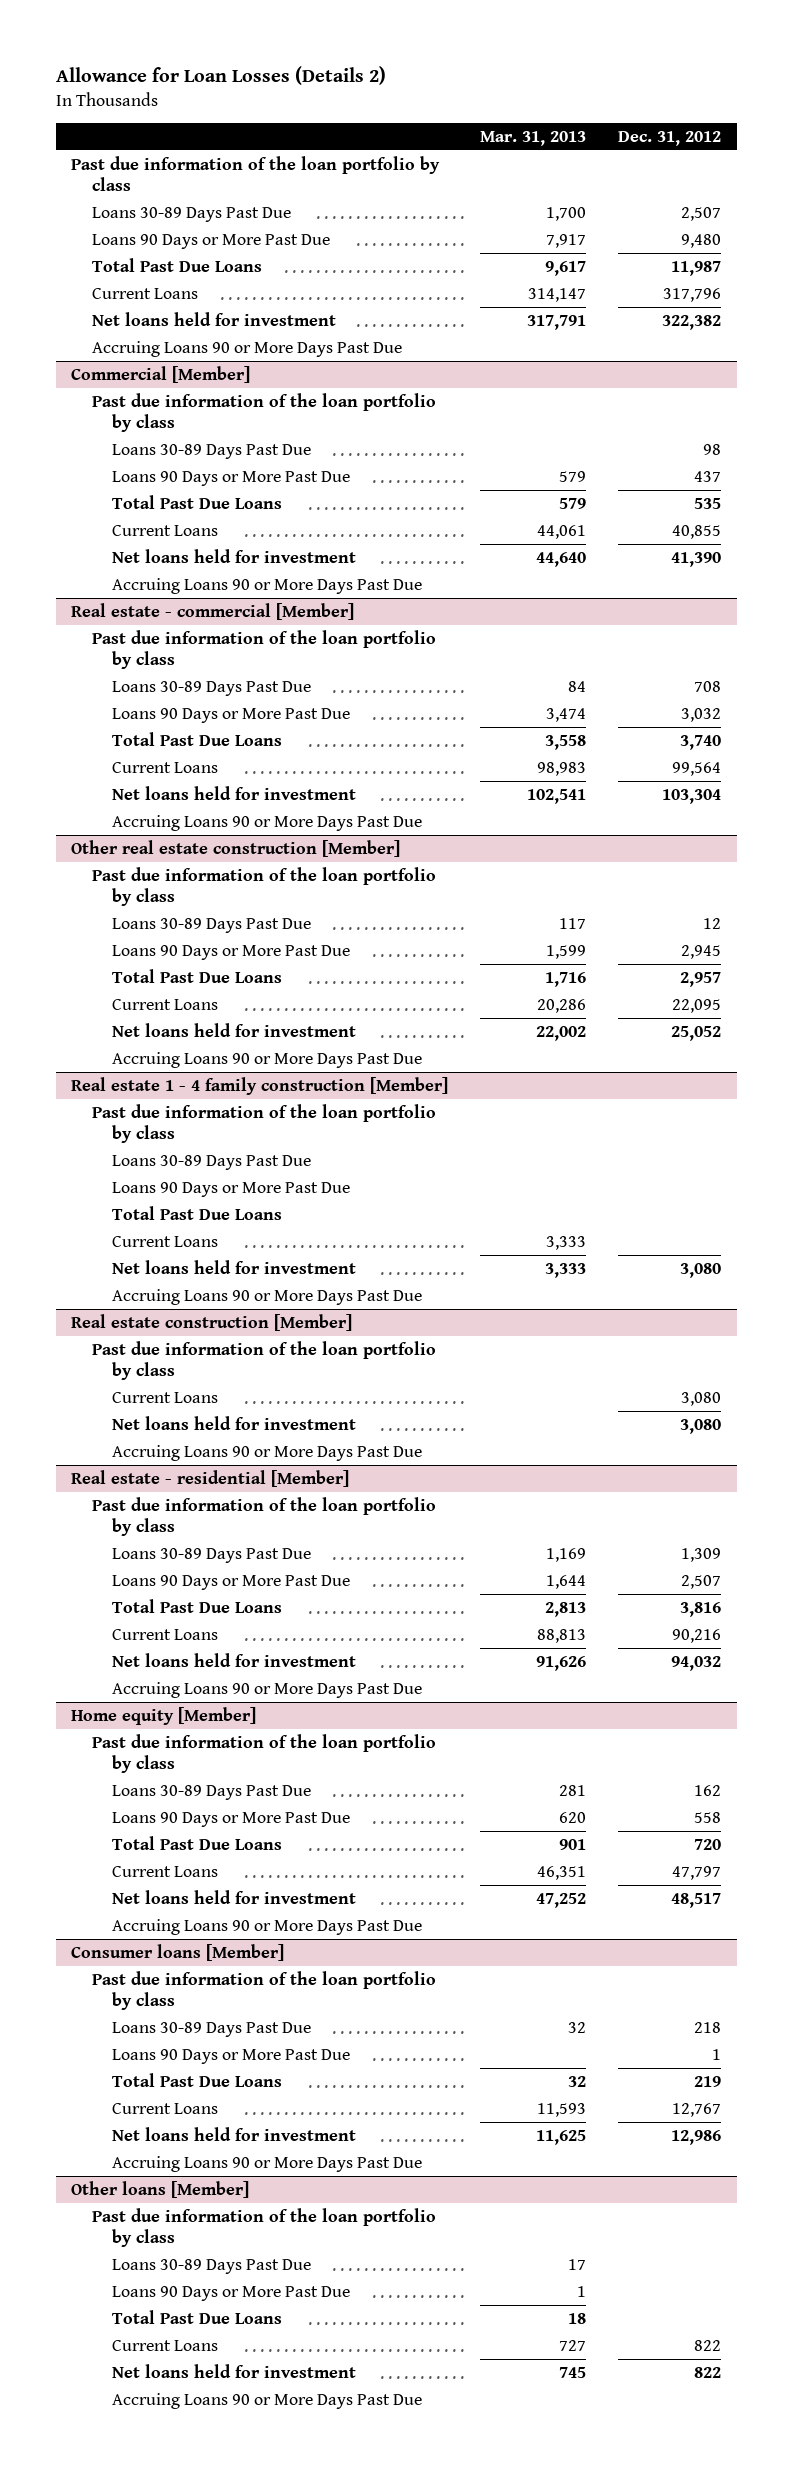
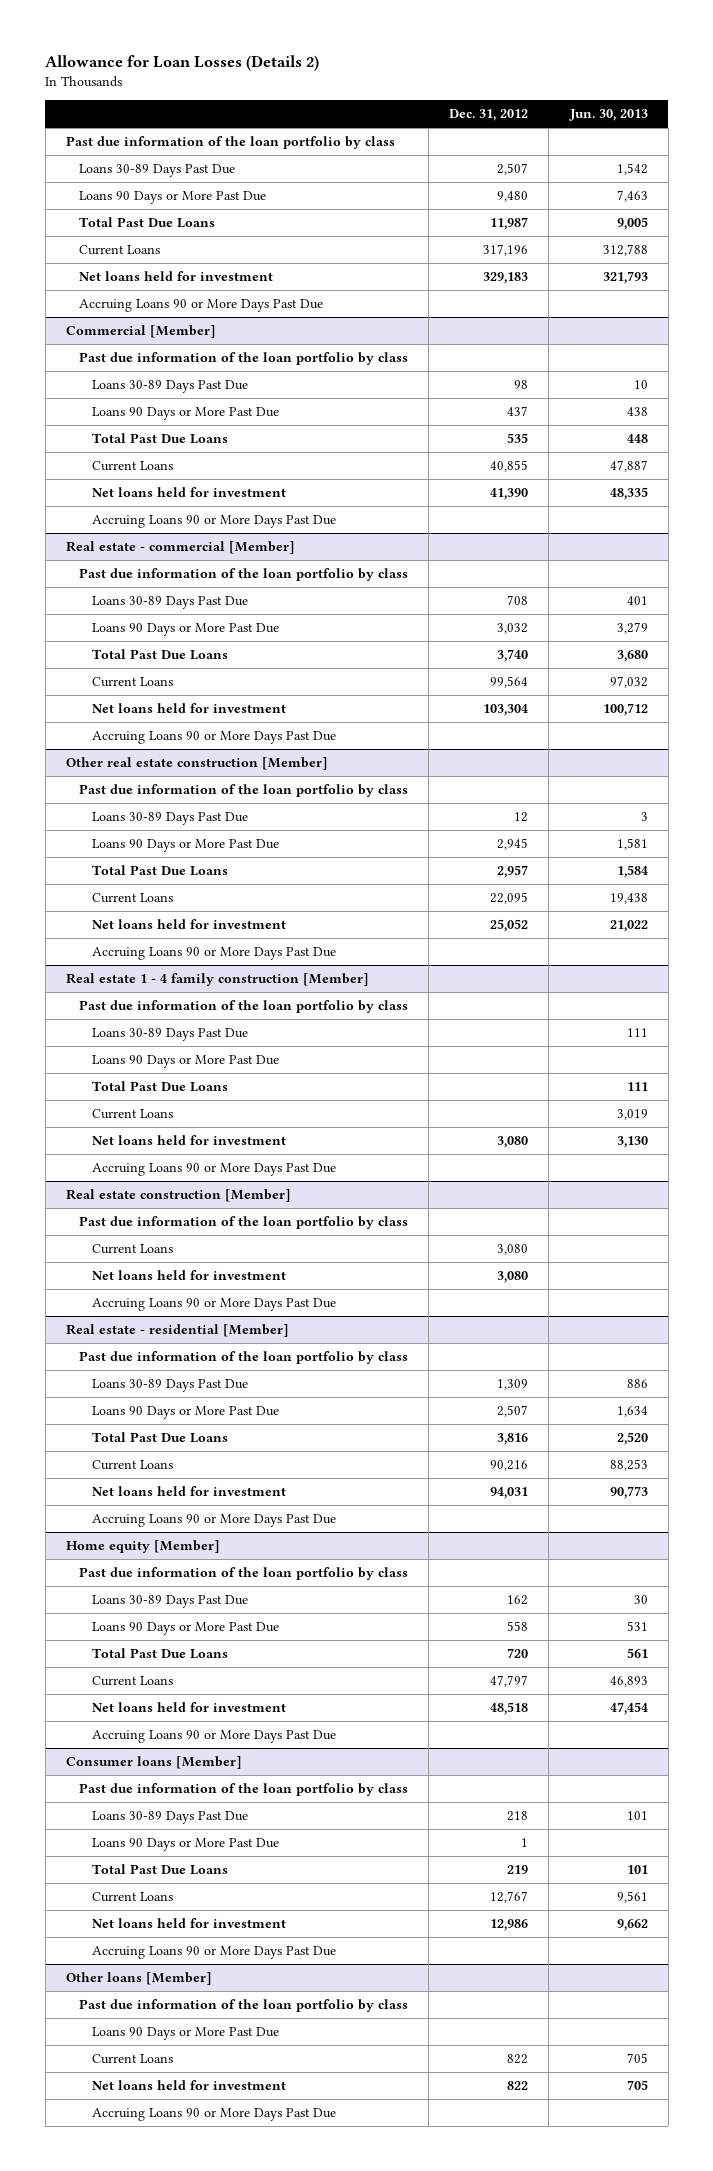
- | Mar. 31, 2013 | Dec. 31, 2012
+ | Dec. 31, 2012 | Jun. 30, 2013
- Current Loans | 314,147 | 317,796
- Net loans held for investment | 317,791 | 322,382
+ Current Loans | 317,196 | 312,788
+ Net loans held for investment | 329,183 | 321,793
@ Real estate - residential [Member]
- Net loans held for investment | 91,626 | 94,032
+ Net loans held for investment | 94,031 | 90,773
@ Home equity [Member]
- Net loans held for investment | 47,252 | 48,517
+ Net loans held for investment | 48,518 | 47,454
@ Other loans [Member]
- Loans 30-89 Days Past Due | 17 |
- Total Past Due Loans | 18 |

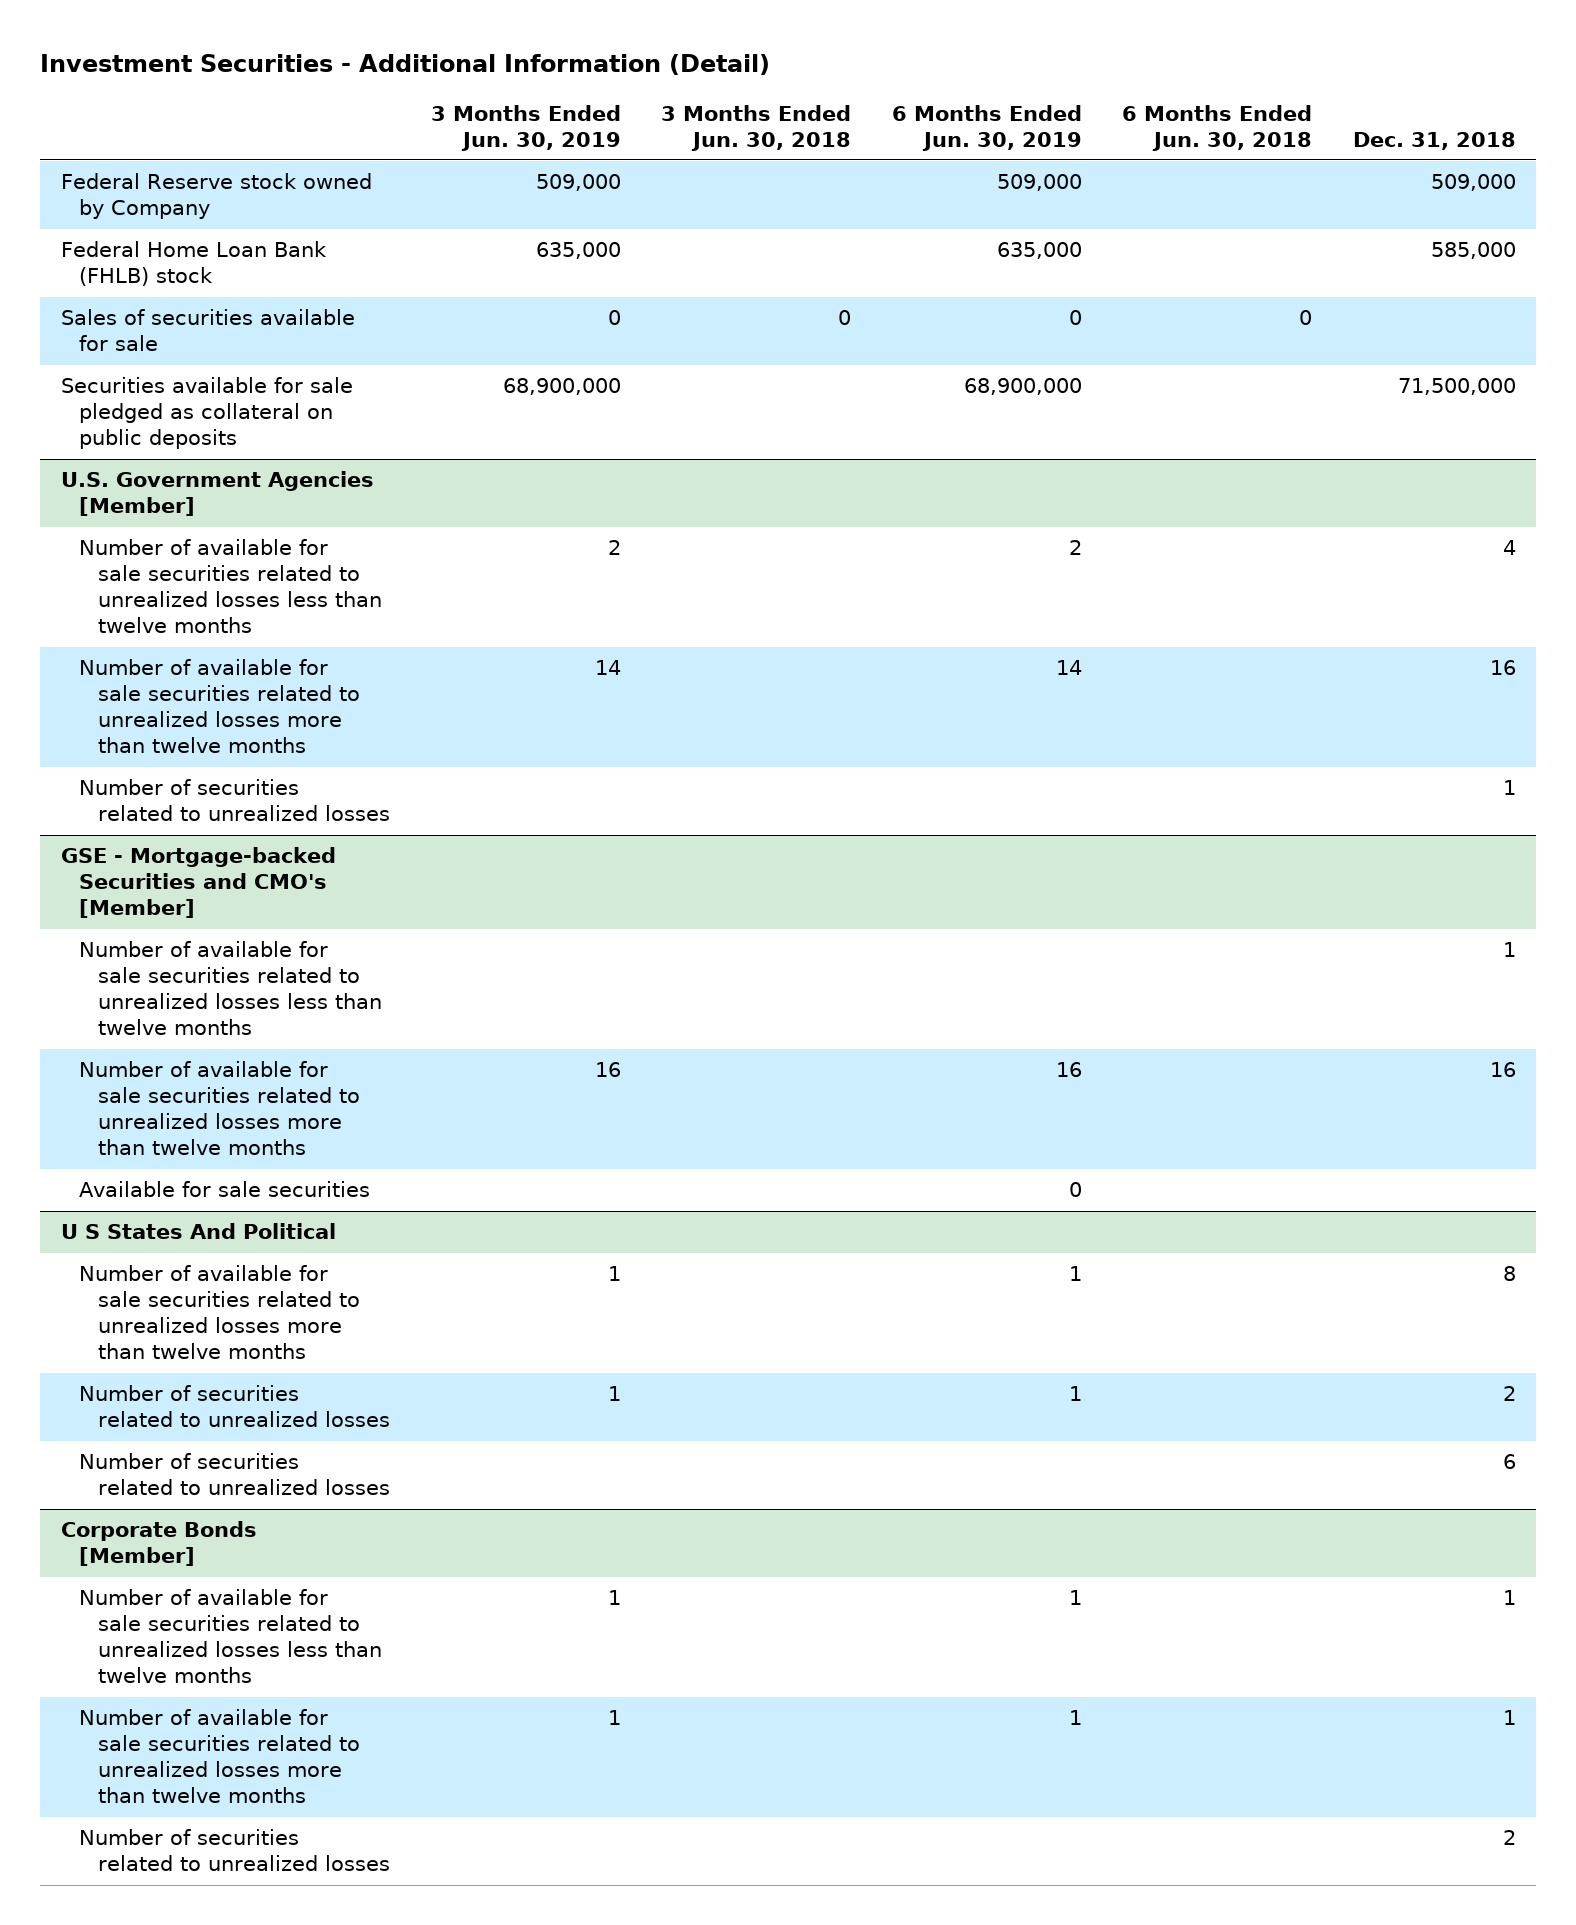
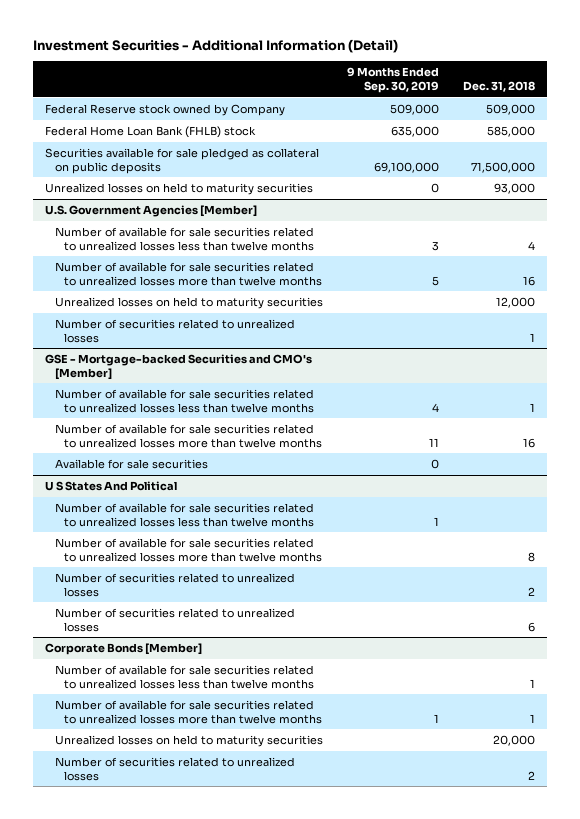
- | 3 Months Ended Jun. 30, 2019 | 3 Months Ended Jun. 30, 2018 | 6 Months Ended Jun. 30, 2019 | 6 Months Ended Jun. 30, 2018 | Dec. 31, 2018
+ | 9 Months Ended Sep. 30, 2019 | Dec. 31, 2018
- Sales of securities available for sale | 0 | 0 | 0 | 0 |
+ Unrealized losses on held to maturity securities | 0 | 93,000
@ U.S. Government Agencies [Member]
+ Unrealized losses on held to maturity securities | | 12,000
@ U S States And Political
+ Number of available for sale securities related to unrealized losses less than twelve months | 1 |
@ Corporate Bonds [Member]
+ Unrealized losses on held to maturity securities | | 20,000

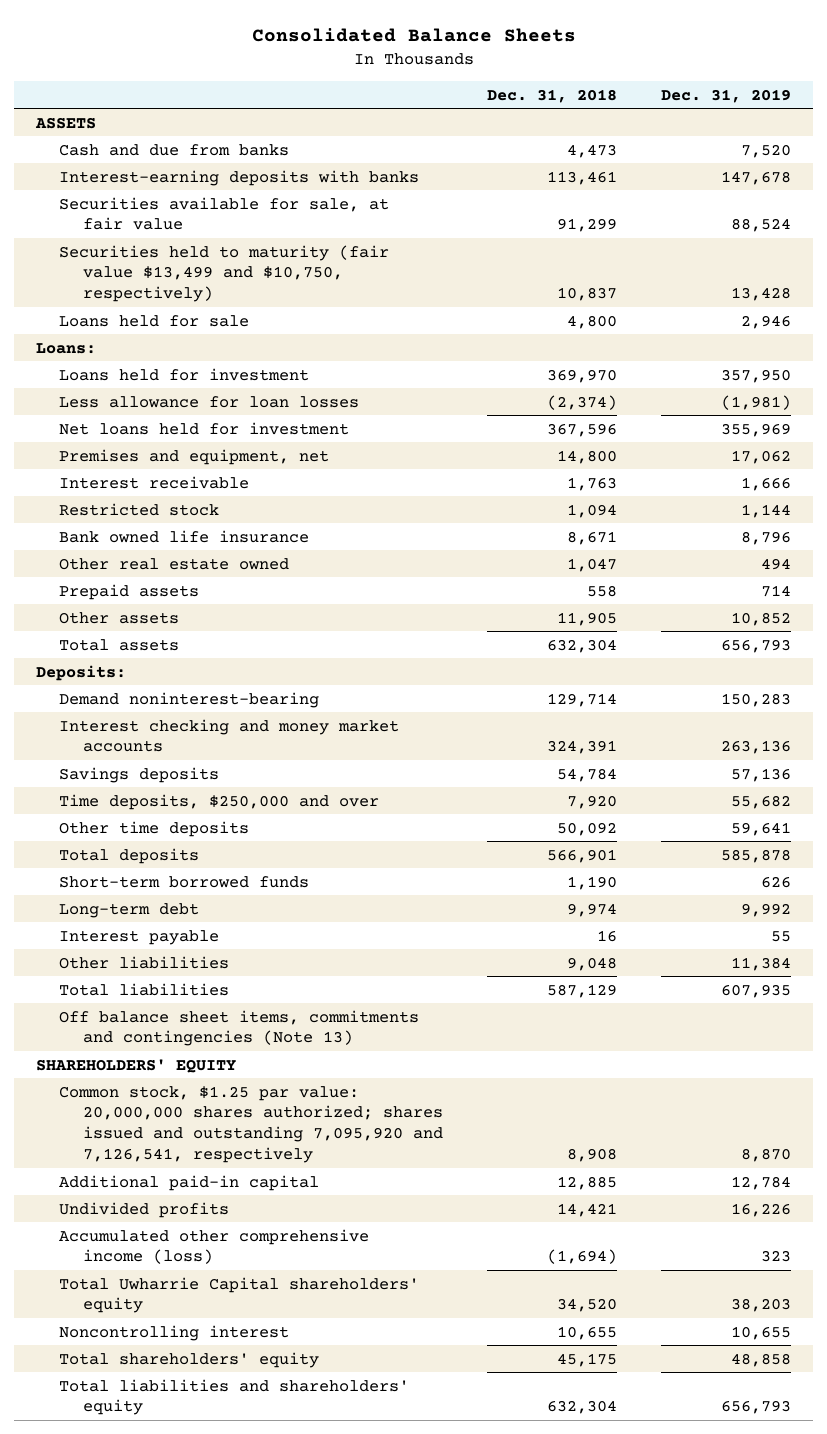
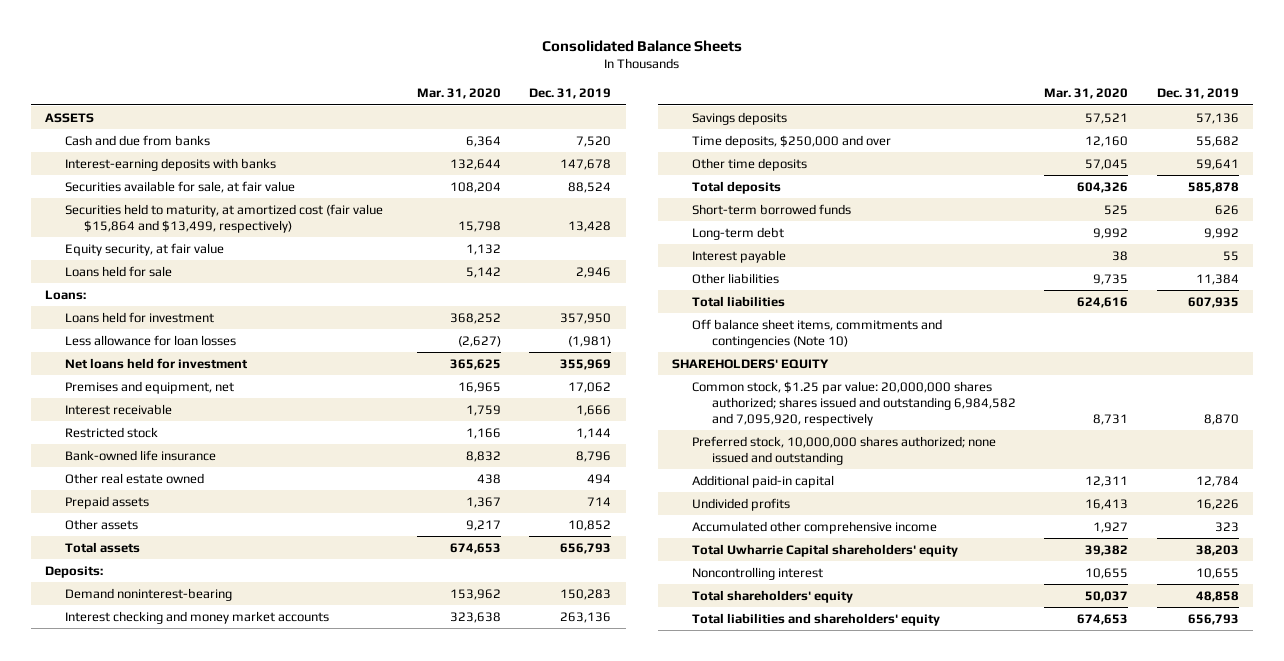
- | Dec. 31, 2018 | Dec. 31, 2019
+ | Mar. 31, 2020 | Dec. 31, 2019
- Securities held to maturity (fair value $13,499 and $10,750, respectively) | 10,837 | 13,428
+ Securities held to maturity, at amortized cost (fair value $15,864 and $13,499, respectively) | 15,798 | 13,428
+ Equity security, at fair value | 1,132 |
- Bank owned life insurance | 8,671 | 8,796
+ Bank-owned life insurance | 8,832 | 8,796
- Off balance sheet items, commitments and contingencies (Note 13)
+ Off balance sheet items, commitments and contingencies (Note 10)
- Common stock, $1.25 par value: 20,000,000 shares authorized; shares issued and outstanding 7,095,920 and 7,126,541, respectively | 8,908 | 8,870
+ Common stock, $1.25 par value: 20,000,000 shares authorized; shares issued and outstanding 6,984,582 and 7,095,920, respectively | 8,731 | 8,870
+ Preferred stock, 10,000,000 shares authorized; none issued and outstanding
- Accumulated other comprehensive income (loss) | (1,694) | 323
+ Accumulated other comprehensive income | 1,927 | 323

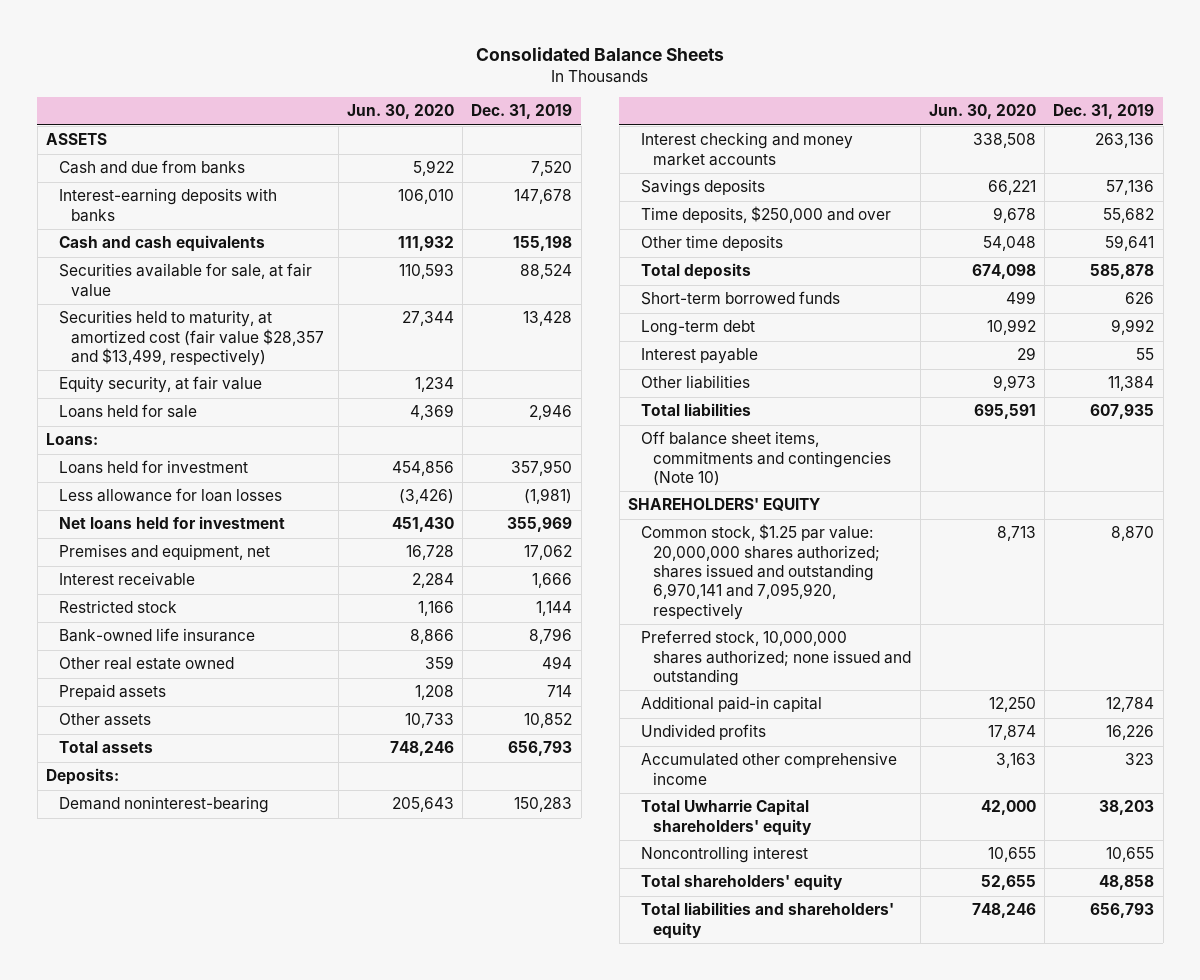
- | Mar. 31, 2020 | Dec. 31, 2019
+ | Jun. 30, 2020 | Dec. 31, 2019
+ Cash and cash equivalents | 111,932 | 155,198
- Securities held to maturity, at amortized cost (fair value $15,864 and $13,499, respectively) | 15,798 | 13,428
+ Securities held to maturity, at amortized cost (fair value $28,357 and $13,499, respectively) | 27,344 | 13,428
- Common stock, $1.25 par value: 20,000,000 shares authorized; shares issued and outstanding 6,984,582 and 7,095,920, respectively | 8,731 | 8,870
+ Common stock, $1.25 par value: 20,000,000 shares authorized; shares issued and outstanding 6,970,141 and 7,095,920, respectively | 8,713 | 8,870

